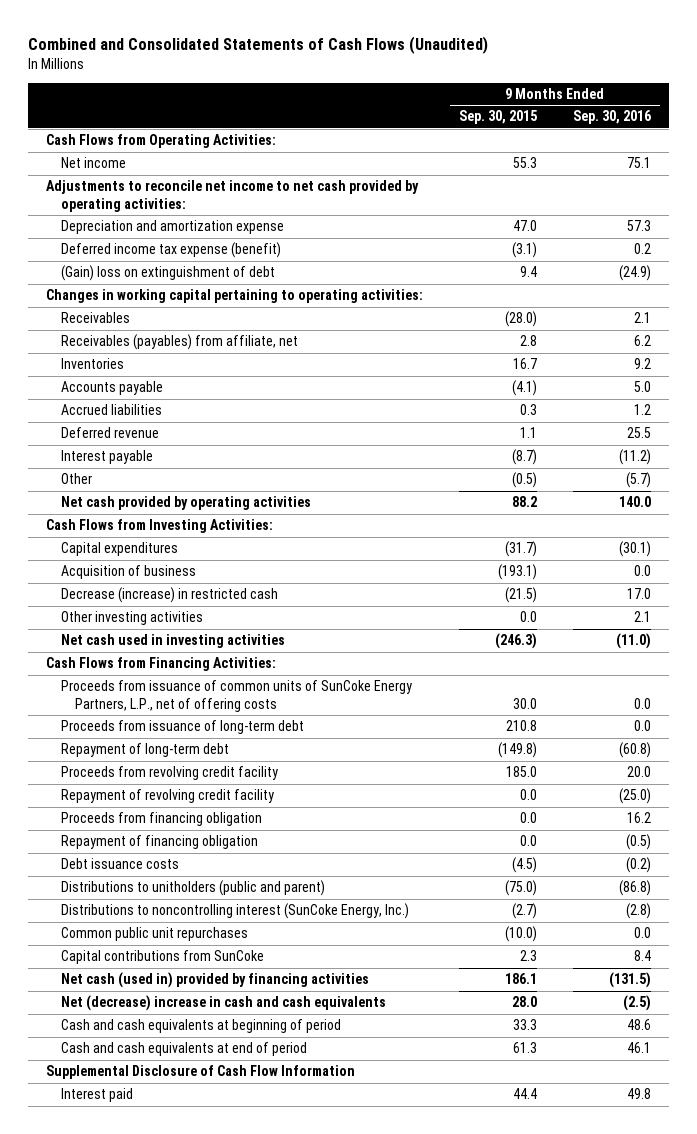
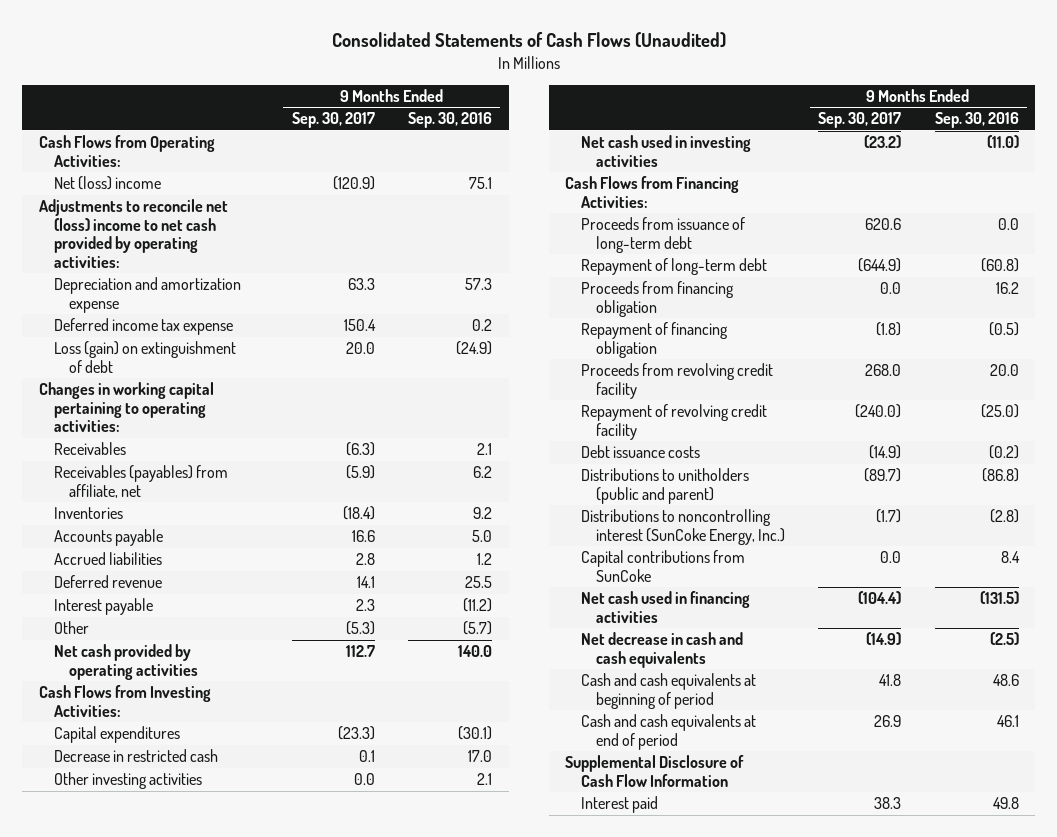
- Combined and Consolidated Statements of Cash Flows (Unaudited)
+ Consolidated Statements of Cash Flows (Unaudited)
- | 9 Months Ended Sep. 30, 2015 | 9 Months Ended Sep. 30, 2016
+ | 9 Months Ended Sep. 30, 2017 | 9 Months Ended Sep. 30, 2016
- Net income | 55.3 | 75.1
- Adjustments to reconcile net income to net cash provided by operating activities:
+ Net (loss) income | (120.9) | 75.1
+ Adjustments to reconcile net (loss) income to net cash provided by operating activities:
- Deferred income tax expense (benefit) | (3.1) | 0.2
- (Gain) loss on extinguishment of debt | 9.4 | (24.9)
+ Deferred income tax expense | 150.4 | 0.2
+ Loss (gain) on extinguishment of debt | 20.0 | (24.9)
- Acquisition of business | (193.1) | 0.0
- Decrease (increase) in restricted cash | (21.5) | 17.0
+ Decrease in restricted cash | 0.1 | 17.0
- Proceeds from issuance of common units of SunCoke Energy Partners, L.P., net of offering costs | 30.0 | 0.0
moved down: Proceeds from revolving credit facility | 268.0 | 20.0
moved down: Repayment of revolving credit facility | (240.0) | (25.0)
- Common public unit repurchases | (10.0) | 0.0
- Net cash (used in) provided by financing activities | 186.1 | (131.5)
- Net (decrease) increase in cash and cash equivalents | 28.0 | (2.5)
+ Net cash used in financing activities | (104.4) | (131.5)
+ Net decrease in cash and cash equivalents | (14.9) | (2.5)

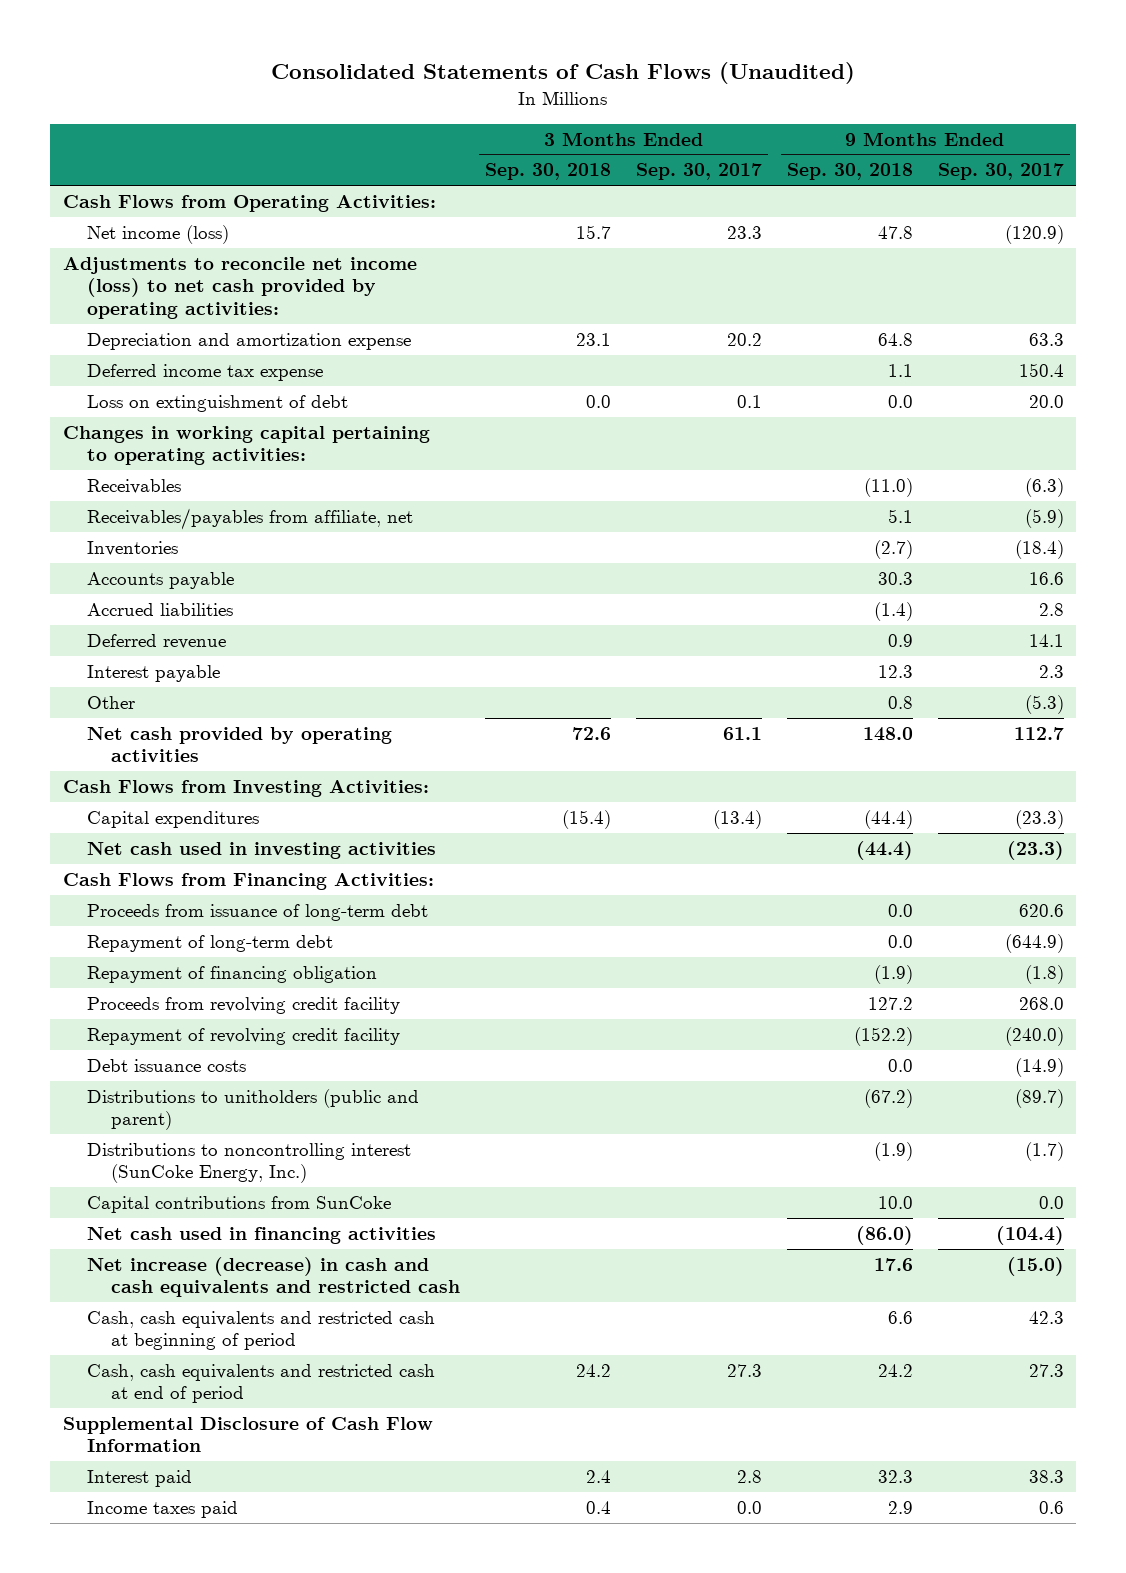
- | 9 Months Ended Sep. 30, 2017 | 9 Months Ended Sep. 30, 2016
+ | 3 Months Ended Sep. 30, 2018 | 3 Months Ended Sep. 30, 2017 | 9 Months Ended Sep. 30, 2018 | 9 Months Ended Sep. 30, 2017
- Net (loss) income | (120.9) | 75.1
- Adjustments to reconcile net (loss) income to net cash provided by operating activities:
+ Net income (loss) | 15.7 | 23.3 | 47.8 | (120.9)
+ Adjustments to reconcile net income (loss) to net cash provided by operating activities:
- Loss (gain) on extinguishment of debt | 20.0 | (24.9)
+ Loss on extinguishment of debt | 0.0 | 0.1 | 0.0 | 20.0
- Receivables (payables) from affiliate, net | (5.9) | 6.2
+ Receivables/payables from affiliate, net | | | 5.1 | (5.9)
- Decrease in restricted cash | 0.1 | 17.0
- Other investing activities | 0.0 | 2.1
- Net cash used in investing activities | (23.2) | (11.0)
+ Net cash used in investing activities | | | (44.4) | (23.3)
- Proceeds from financing obligation | 0.0 | 16.2
- Net decrease in cash and cash equivalents | (14.9) | (2.5)
- Cash and cash equivalents at beginning of period | 41.8 | 48.6
- Cash and cash equivalents at end of period | 26.9 | 46.1
+ Net increase (decrease) in cash and cash equivalents and restricted cash | | | 17.6 | (15.0)
+ Cash, cash equivalents and restricted cash at beginning of period | | | 6.6 | 42.3
+ Cash, cash equivalents and restricted cash at end of period | 24.2 | 27.3 | 24.2 | 27.3
+ Income taxes paid | 0.4 | 0.0 | 2.9 | 0.6

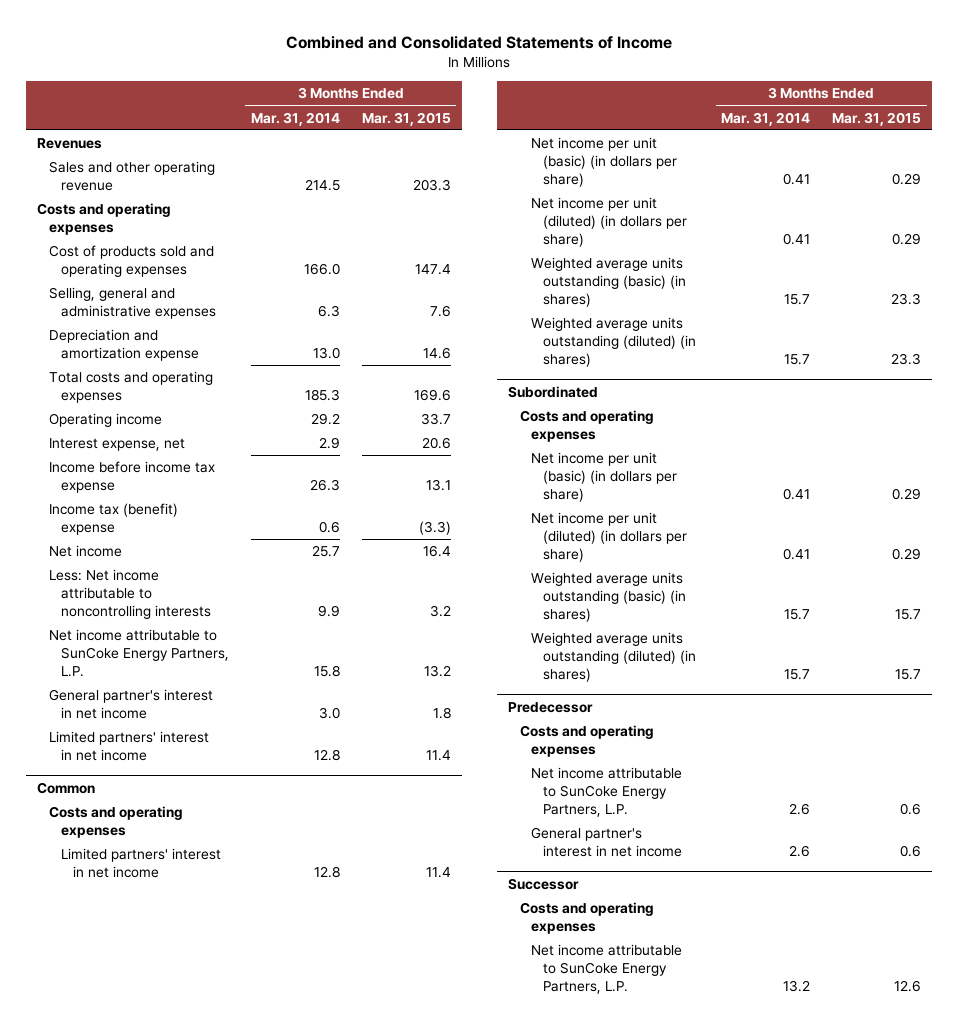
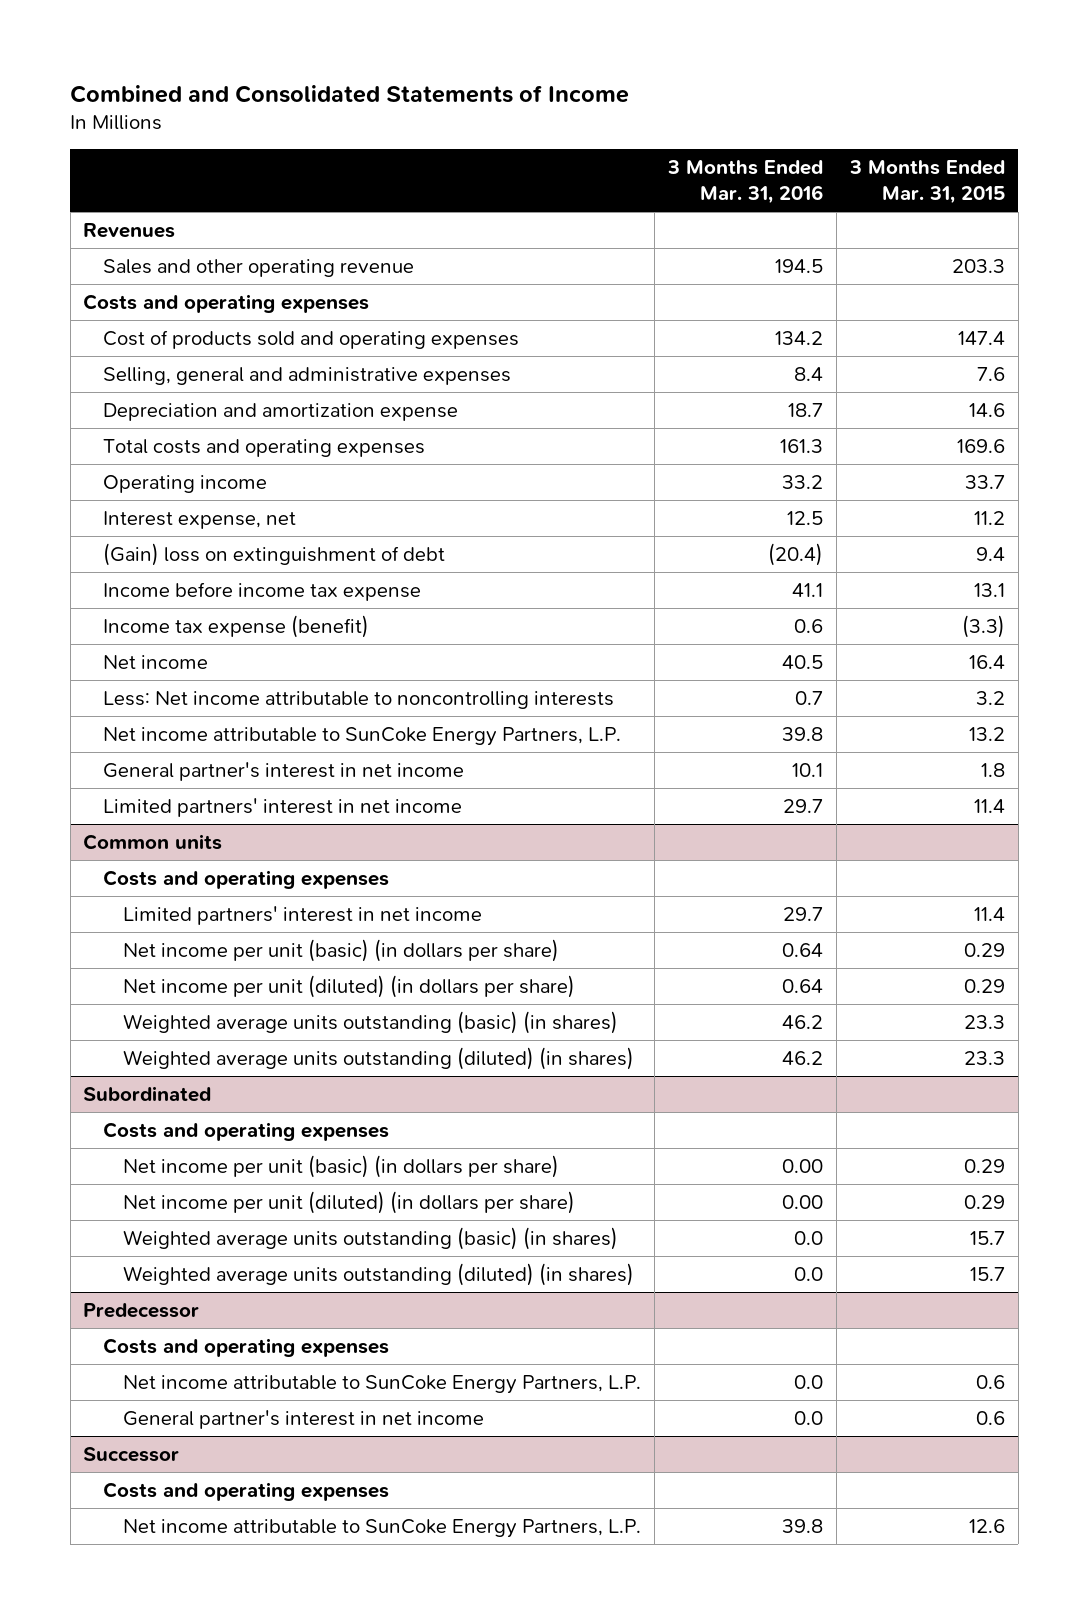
- | 3 Months Ended Mar. 31, 2014 | 3 Months Ended Mar. 31, 2015
+ | 3 Months Ended Mar. 31, 2016 | 3 Months Ended Mar. 31, 2015
- Interest expense, net | 2.9 | 20.6
+ Interest expense, net | 12.5 | 11.2
+ (Gain) loss on extinguishment of debt | (20.4) | 9.4
- Income tax (benefit) expense | 0.6 | (3.3)
+ Income tax expense (benefit) | 0.6 | (3.3)
- Common
+ Common units

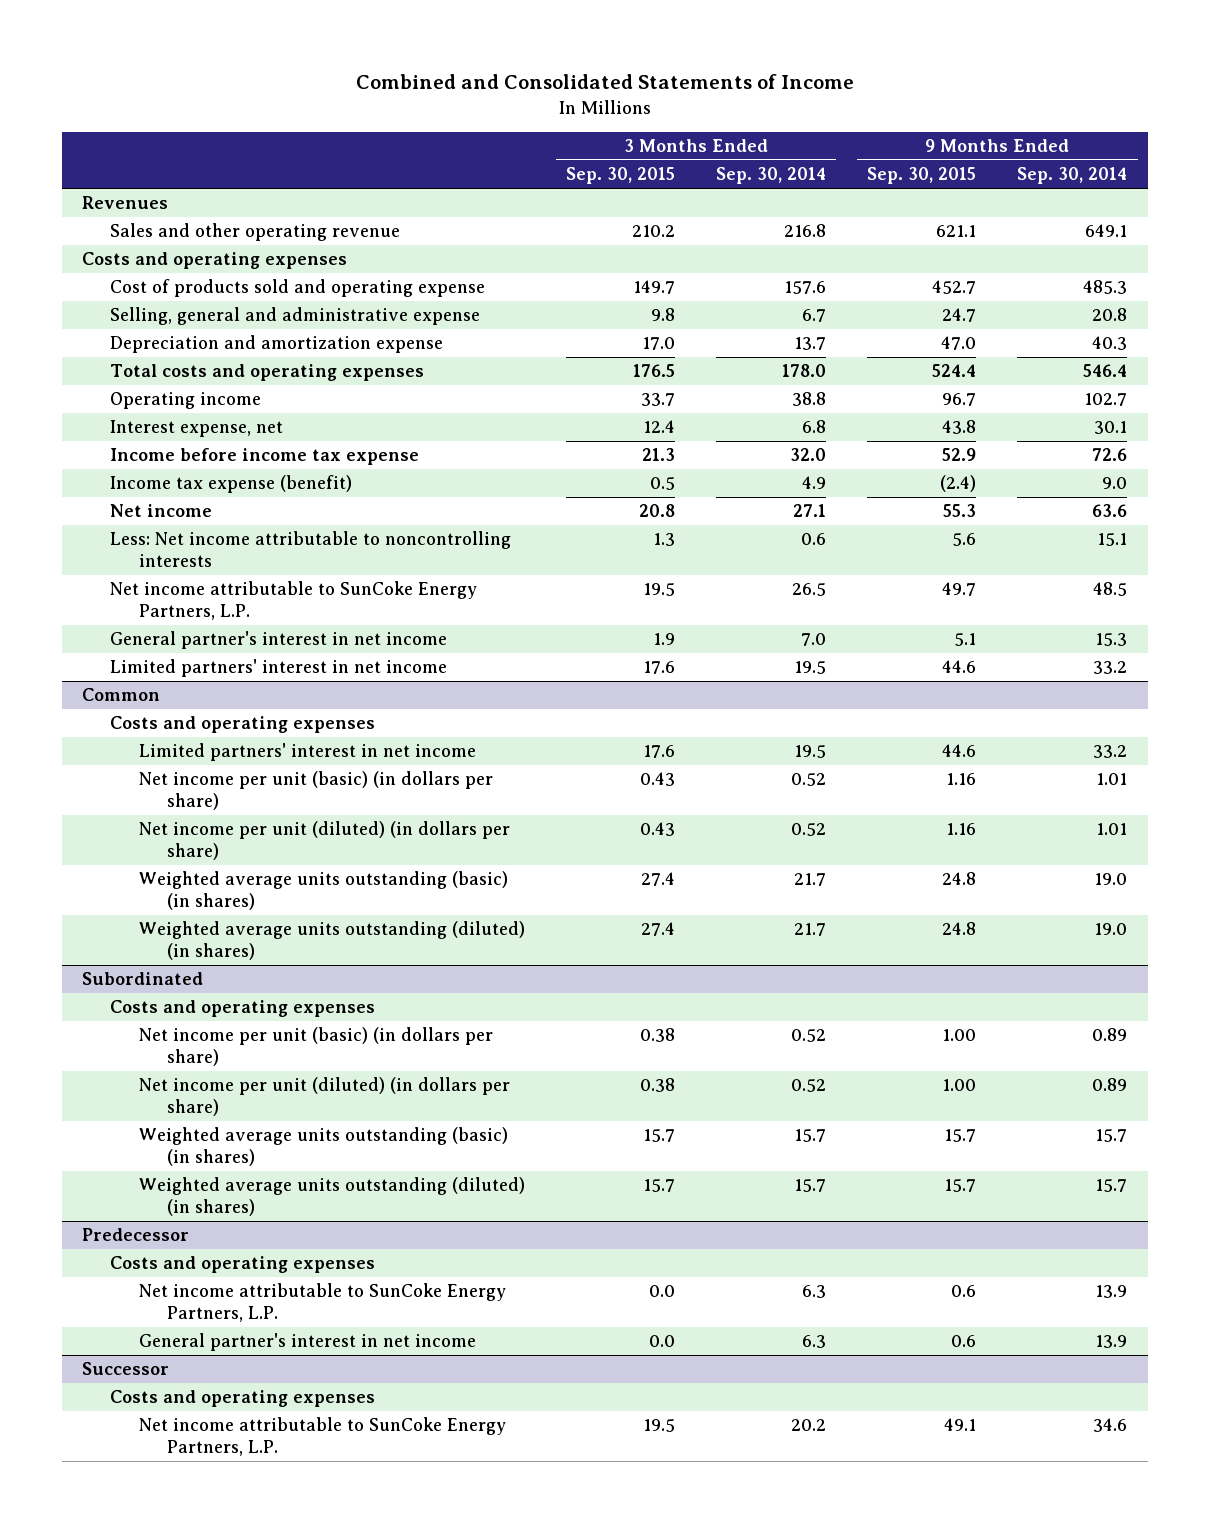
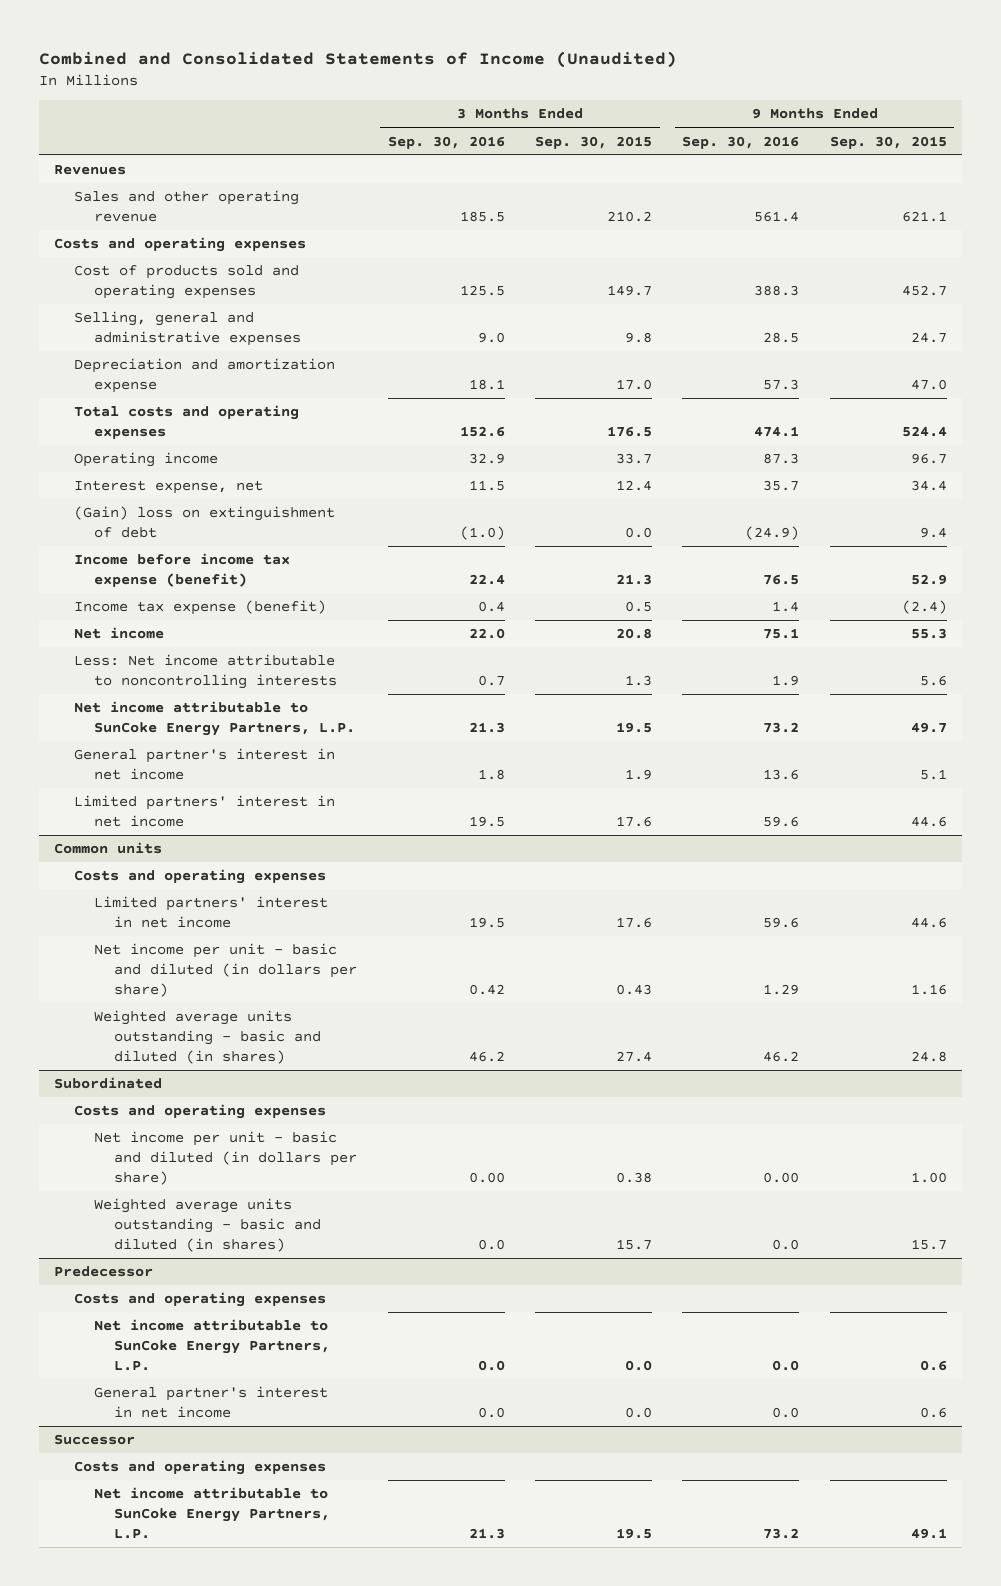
- Combined and Consolidated Statements of Income
+ Combined and Consolidated Statements of Income (Unaudited)
- | 3 Months Ended Sep. 30, 2015 | 3 Months Ended Sep. 30, 2014 | 9 Months Ended Sep. 30, 2015 | 9 Months Ended Sep. 30, 2014
+ | 3 Months Ended Sep. 30, 2016 | 3 Months Ended Sep. 30, 2015 | 9 Months Ended Sep. 30, 2016 | 9 Months Ended Sep. 30, 2015
- Cost of products sold and operating expense | 149.7 | 157.6 | 452.7 | 485.3
- Selling, general and administrative expense | 9.8 | 6.7 | 24.7 | 20.8
+ Cost of products sold and operating expenses | 125.5 | 149.7 | 388.3 | 452.7
+ Selling, general and administrative expenses | 9.0 | 9.8 | 28.5 | 24.7
- Interest expense, net | 12.4 | 6.8 | 43.8 | 30.1
- Income before income tax expense | 21.3 | 32.0 | 52.9 | 72.6
+ Interest expense, net | 11.5 | 12.4 | 35.7 | 34.4
+ (Gain) loss on extinguishment of debt | (1.0) | 0.0 | (24.9) | 9.4
+ Income before income tax expense (benefit) | 22.4 | 21.3 | 76.5 | 52.9
- Common
+ Common units
- Net income per unit (basic) (in dollars per share) | 0.43 | 0.52 | 1.16 | 1.01
- Net income per unit (diluted) (in dollars per share) | 0.43 | 0.52 | 1.16 | 1.01
- Weighted average units outstanding (basic) (in shares) | 27.4 | 21.7 | 24.8 | 19.0
- Weighted average units outstanding (diluted) (in shares) | 27.4 | 21.7 | 24.8 | 19.0
+ Net income per unit - basic and diluted (in dollars per share) | 0.42 | 0.43 | 1.29 | 1.16
+ Weighted average units outstanding - basic and diluted (in shares) | 46.2 | 27.4 | 46.2 | 24.8
@ Subordinated
- Net income per unit (basic) (in dollars per share) | 0.38 | 0.52 | 1.00 | 0.89
- Net income per unit (diluted) (in dollars per share) | 0.38 | 0.52 | 1.00 | 0.89
- Weighted average units outstanding (basic) (in shares) | 15.7 | 15.7 | 15.7 | 15.7
- Weighted average units outstanding (diluted) (in shares) | 15.7 | 15.7 | 15.7 | 15.7
+ Net income per unit - basic and diluted (in dollars per share) | 0.00 | 0.38 | 0.00 | 1.00
+ Weighted average units outstanding - basic and diluted (in shares) | 0.0 | 15.7 | 0.0 | 15.7

